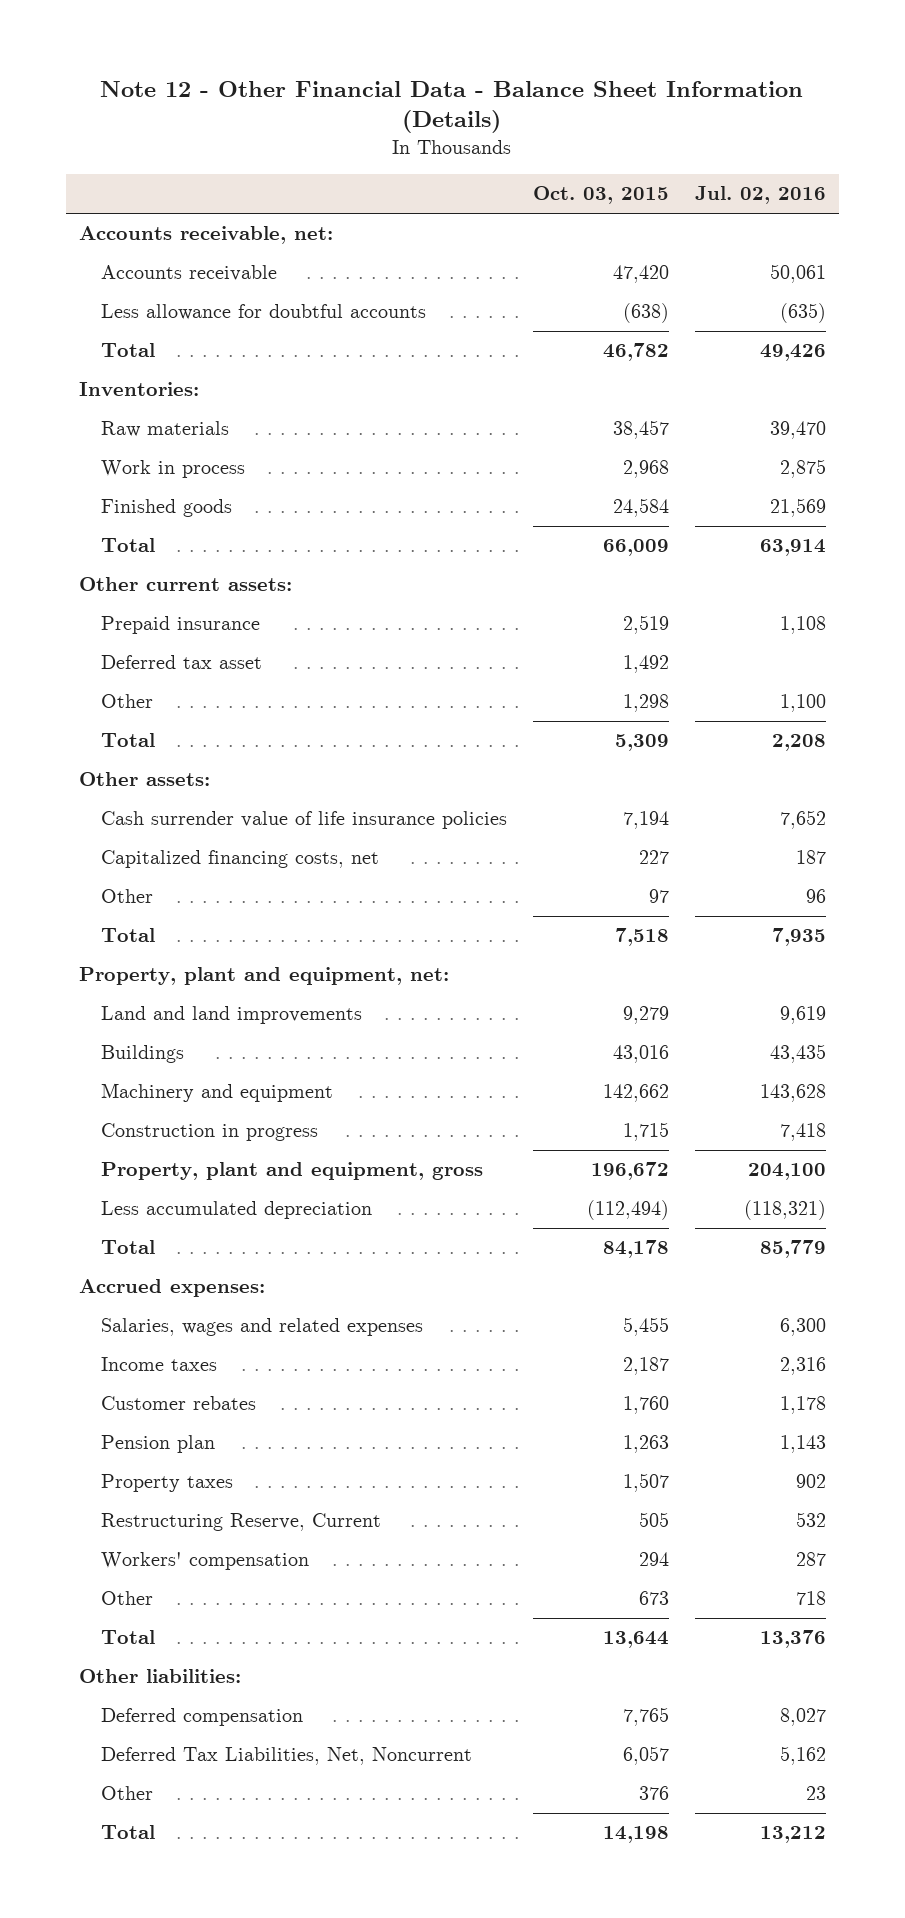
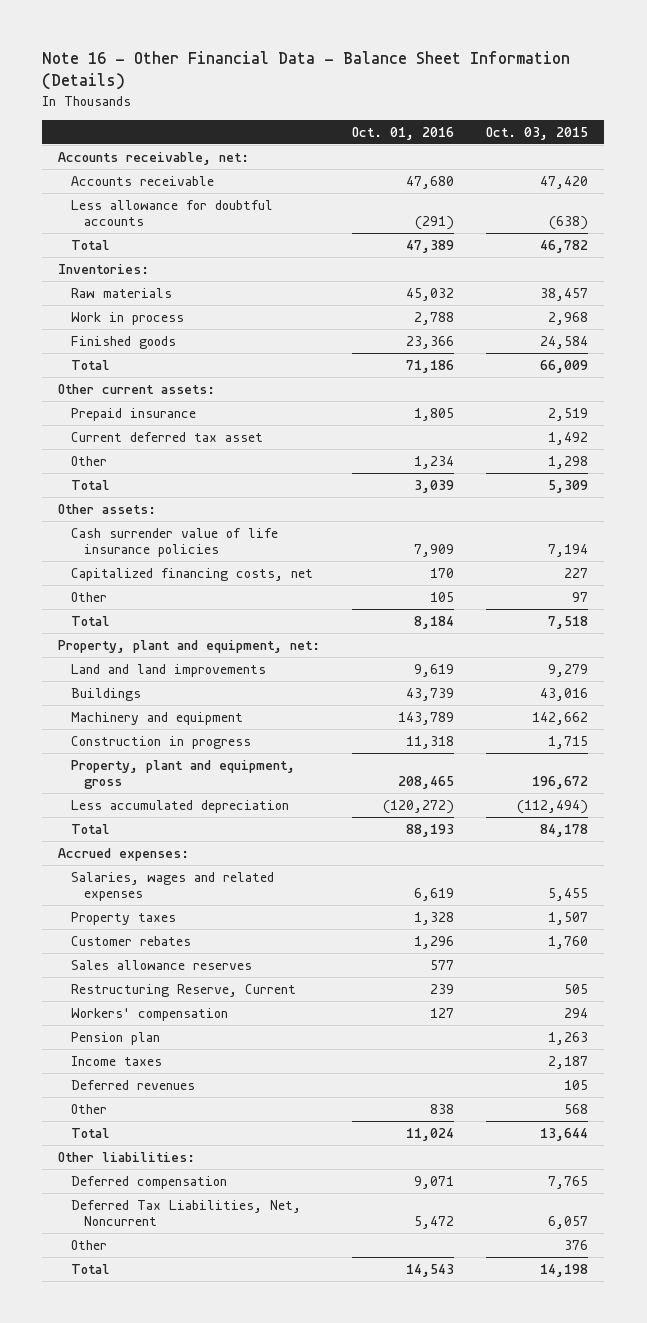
- Note 12 - Other Financial Data - Balance Sheet Information (Details)
+ Note 16 - Other Financial Data - Balance Sheet Information (Details)
- | Oct. 03, 2015 | Jul. 02, 2016
+ | Oct. 01, 2016 | Oct. 03, 2015
- Deferred tax asset | 1,492 |
+ Current deferred tax asset | | 1,492
moved down: Customer rebates | 1,296 | 1,760
+ Sales allowance reserves | 577 |
- Other | 673 | 718
moved down: Pension plan | | 1,263
moved down: Income taxes | | 2,187
+ Deferred revenues | | 105
+ Other | 838 | 568

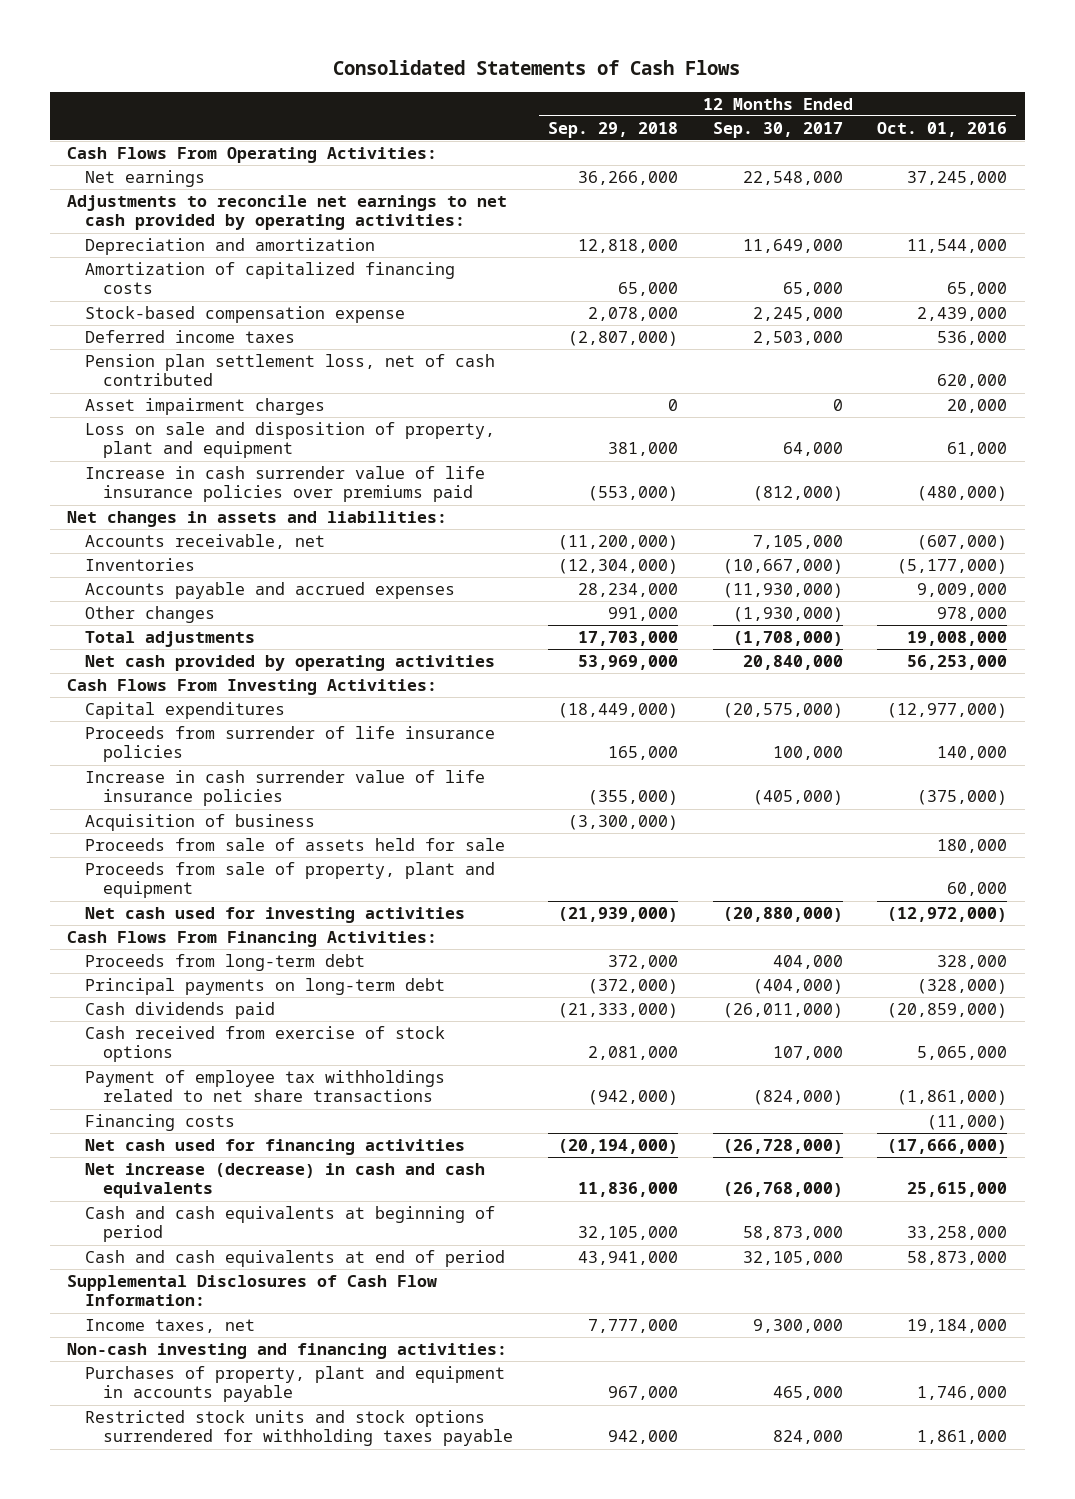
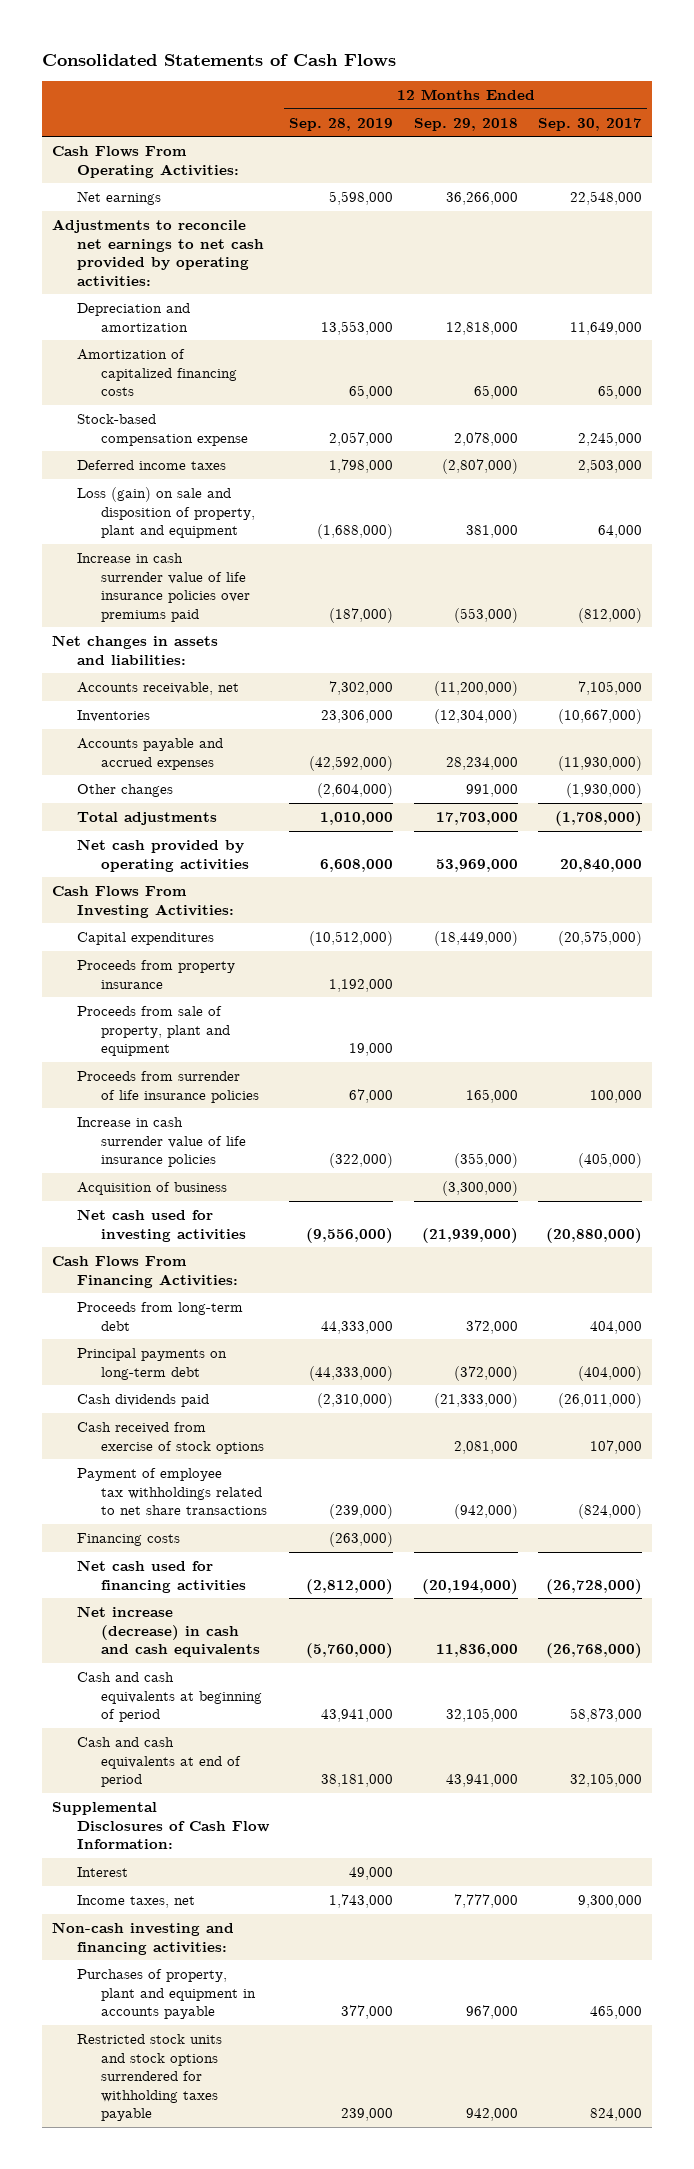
- | 12 Months Ended Sep. 29, 2018 | 12 Months Ended Sep. 30, 2017 | 12 Months Ended Oct. 01, 2016
+ | 12 Months Ended Sep. 28, 2019 | 12 Months Ended Sep. 29, 2018 | 12 Months Ended Sep. 30, 2017
- Pension plan settlement loss, net of cash contributed | | | 620,000
- Asset impairment charges | 0 | 0 | 20,000
- Loss on sale and disposition of property, plant and equipment | 381,000 | 64,000 | 61,000
+ Loss (gain) on sale and disposition of property, plant and equipment | (1,688,000) | 381,000 | 64,000
+ Proceeds from property insurance | 1,192,000 | |
moved up: Proceeds from sale of property, plant and equipment | 19,000 | |
- Proceeds from sale of assets held for sale | | | 180,000
+ Interest | 49,000 | |

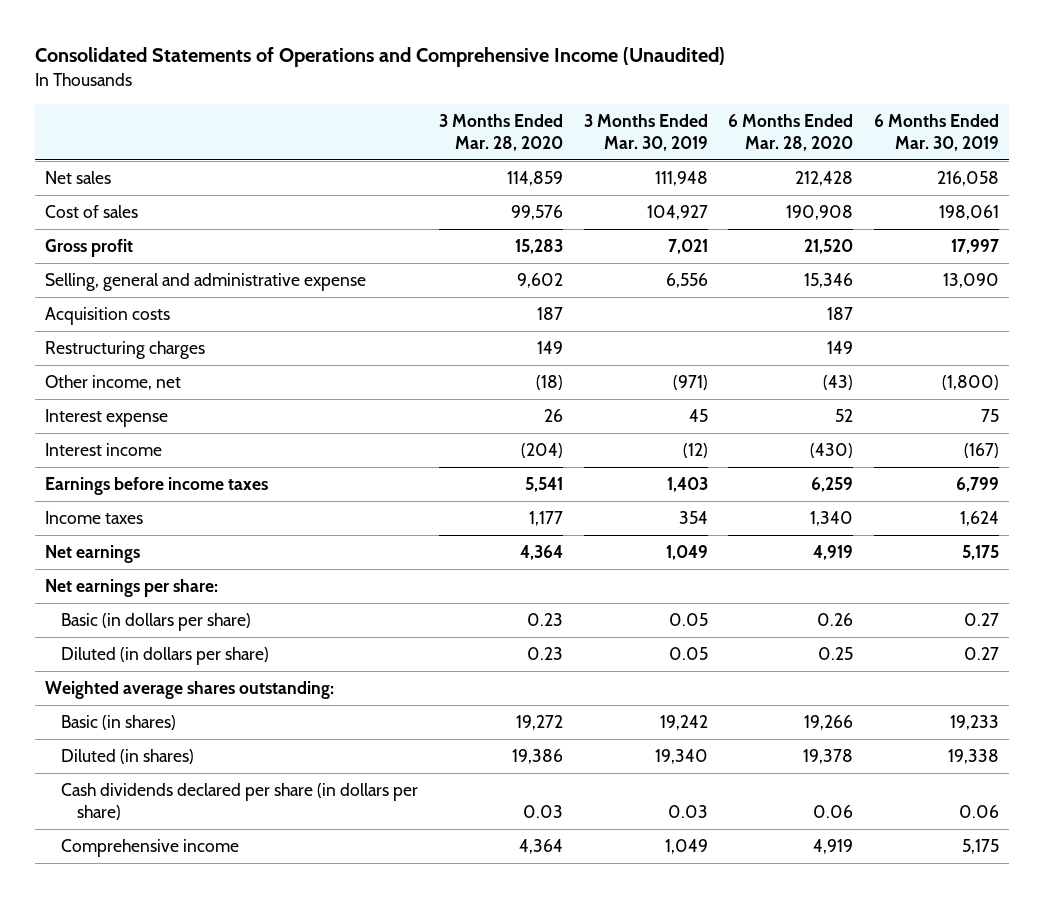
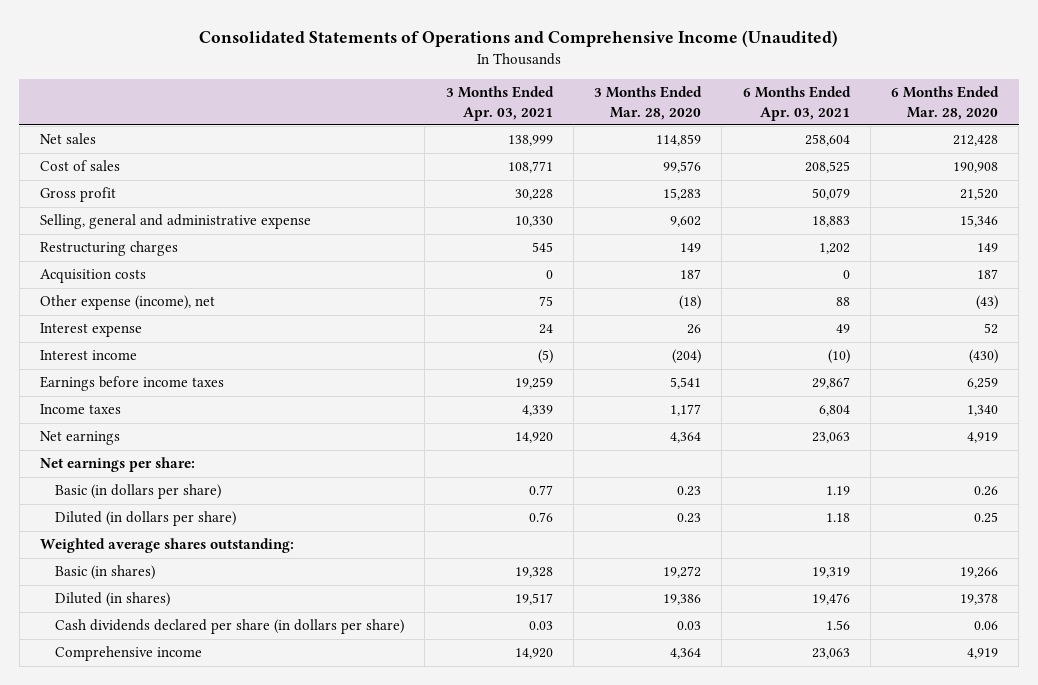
- | 3 Months Ended Mar. 28, 2020 | 3 Months Ended Mar. 30, 2019 | 6 Months Ended Mar. 28, 2020 | 6 Months Ended Mar. 30, 2019
+ | 3 Months Ended Apr. 03, 2021 | 3 Months Ended Mar. 28, 2020 | 6 Months Ended Apr. 03, 2021 | 6 Months Ended Mar. 28, 2020
- Other income, net | (18) | (971) | (43) | (1,800)
moved down: Acquisition costs | 0 | 187 | 0 | 187
+ Other expense (income), net | 75 | (18) | 88 | (43)

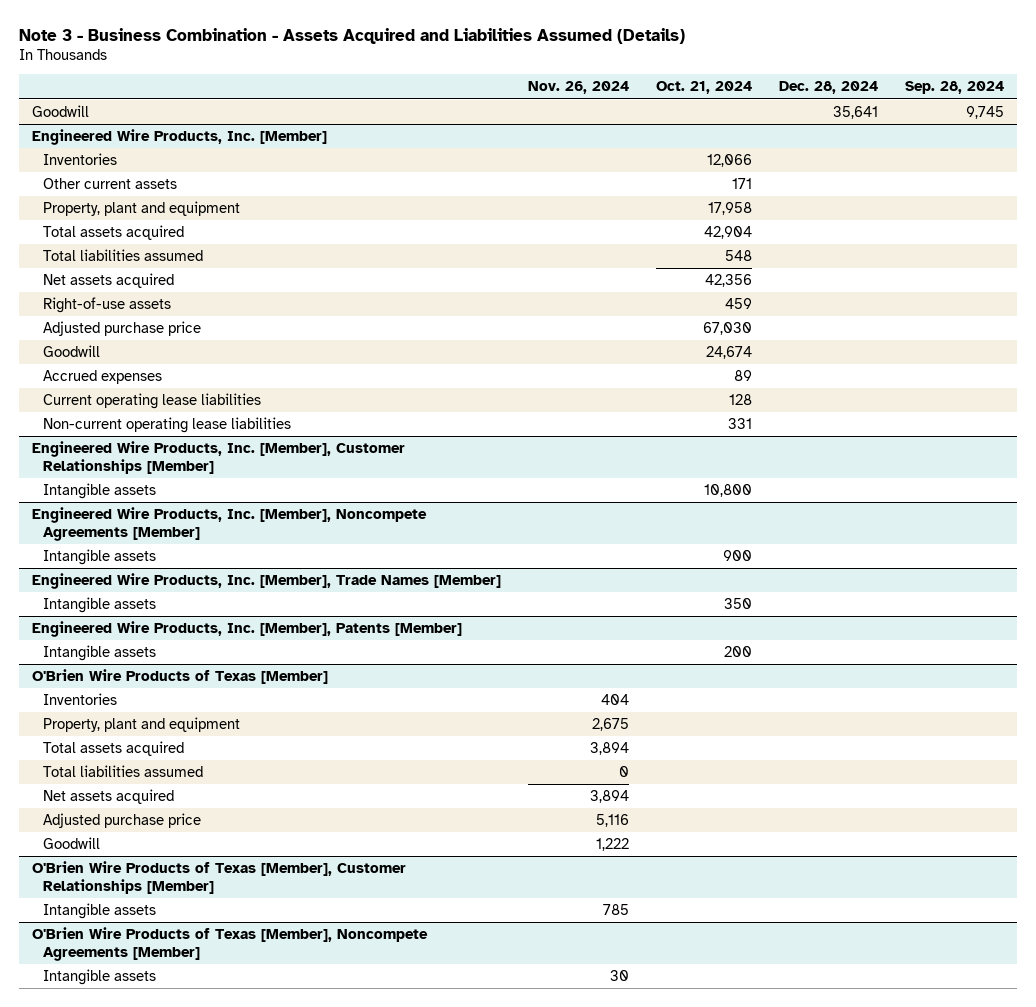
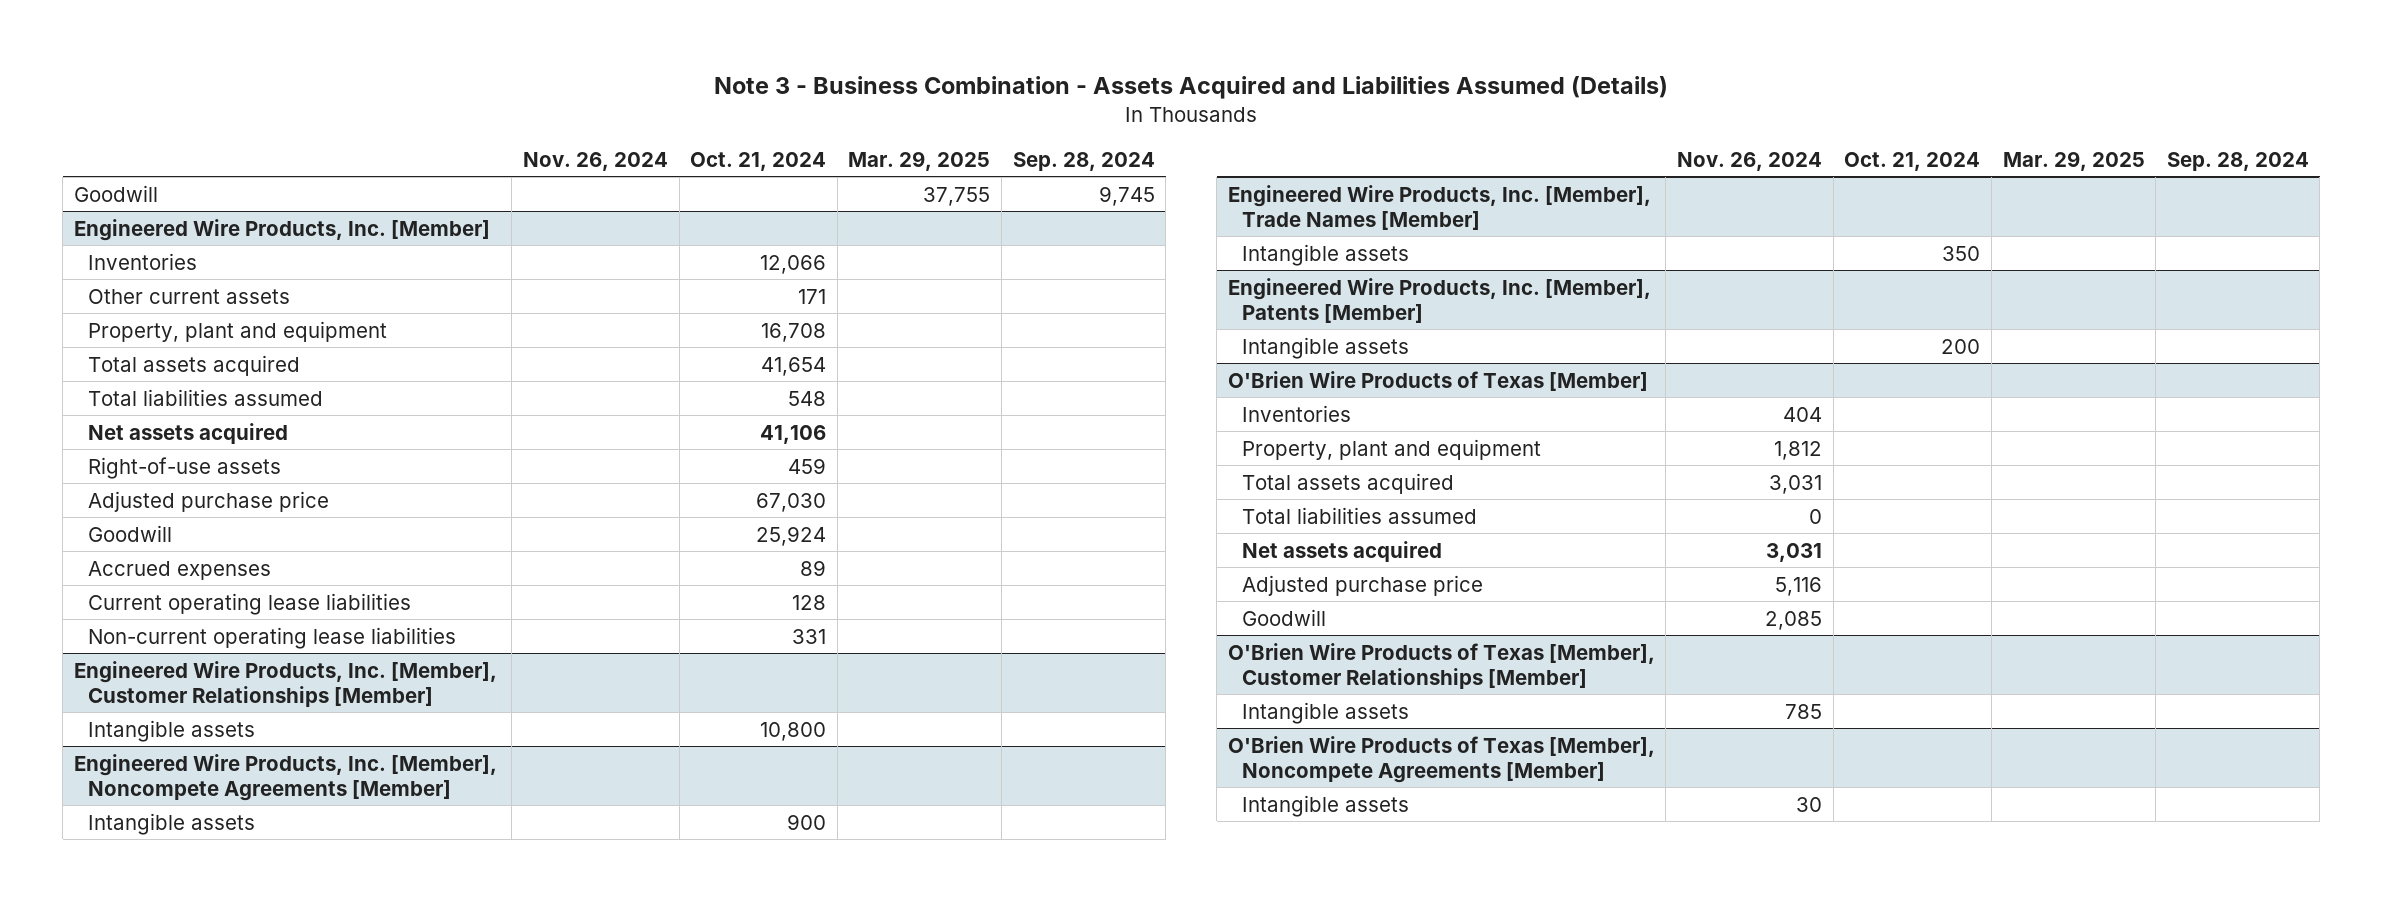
- | Nov. 26, 2024 | Oct. 21, 2024 | Dec. 28, 2024 | Sep. 28, 2024
+ | Nov. 26, 2024 | Oct. 21, 2024 | Mar. 29, 2025 | Sep. 28, 2024
@ Engineered Wire Products, Inc. [Member]
- Property, plant and equipment | | 17,958 | |
- Total assets acquired | | 42,904 | |
+ Property, plant and equipment | | 16,708 | |
+ Total assets acquired | | 41,654 | |
- Net assets acquired | | 42,356 | |
+ Net assets acquired | | 41,106 | |
- Goodwill | | 24,674 | |
+ Goodwill | | 25,924 | |
@ O'Brien Wire Products of Texas [Member]
- Property, plant and equipment | 2,675 | | |
- Total assets acquired | 3,894 | | |
+ Property, plant and equipment | 1,812 | | |
+ Total assets acquired | 3,031 | | |
- Net assets acquired | 3,894 | | |
+ Net assets acquired | 3,031 | | |
- Goodwill | 1,222 | | |
+ Goodwill | 2,085 | | |

